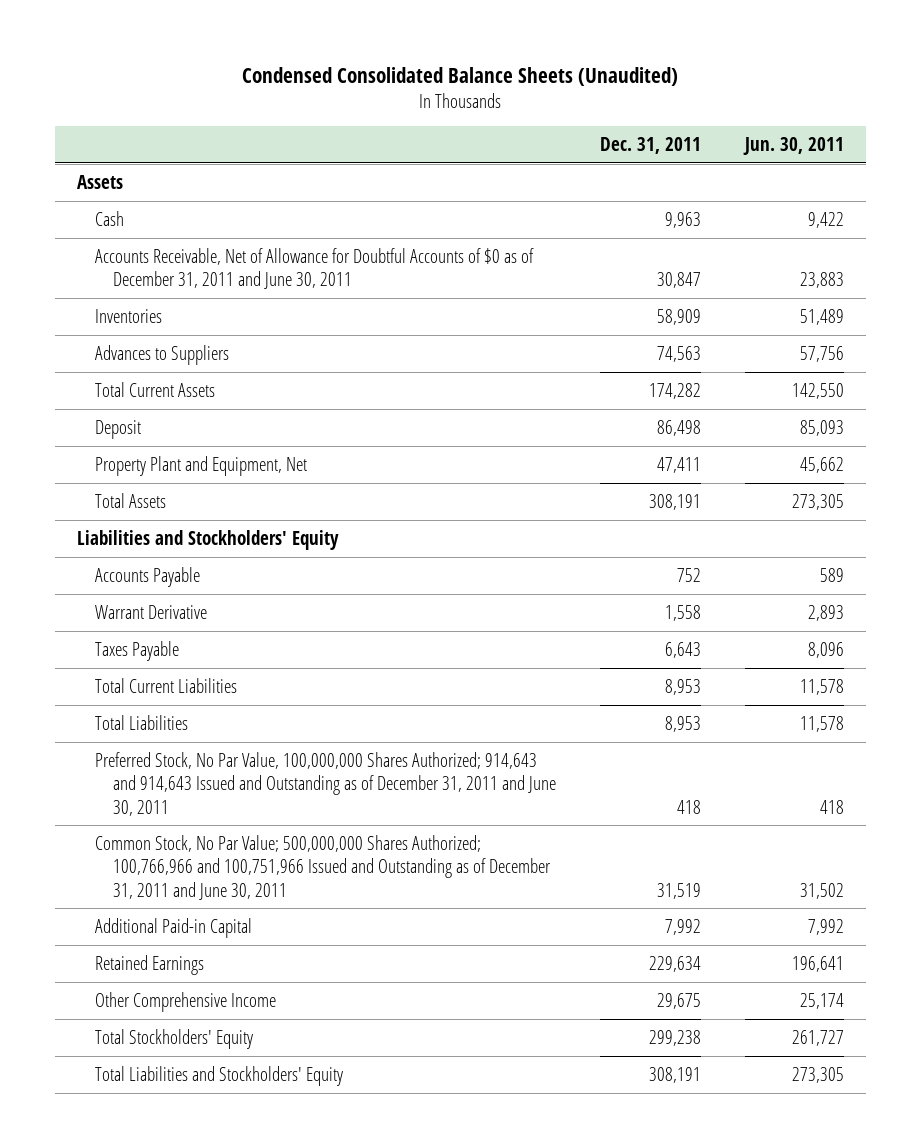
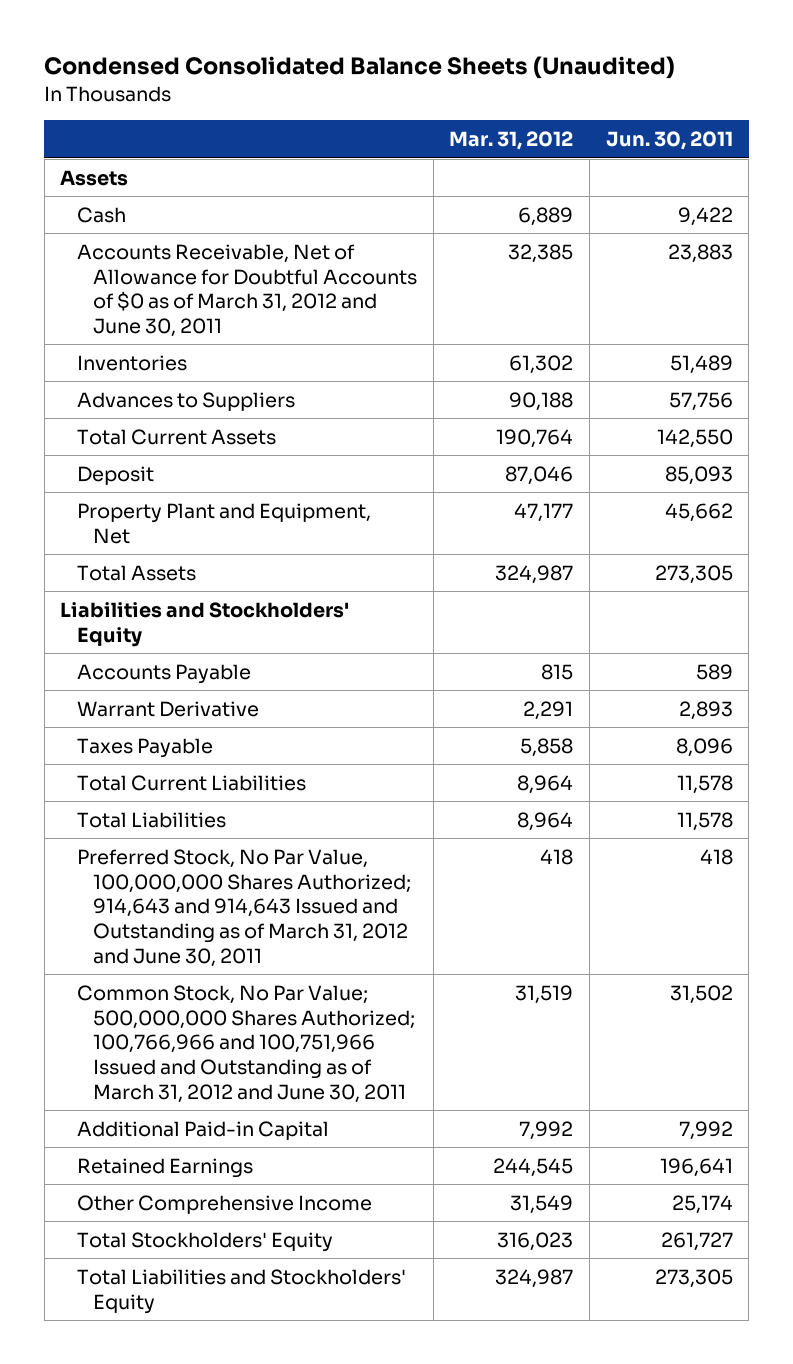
- | Dec. 31, 2011 | Jun. 30, 2011
+ | Mar. 31, 2012 | Jun. 30, 2011
- Accounts Receivable, Net of Allowance for Doubtful Accounts of $0 as of December 31, 2011 and June 30, 2011 | 30,847 | 23,883
+ Accounts Receivable, Net of Allowance for Doubtful Accounts of $0 as of March 31, 2012 and June 30, 2011 | 32,385 | 23,883
- Preferred Stock, No Par Value, 100,000,000 Shares Authorized; 914,643 and 914,643 Issued and Outstanding as of December 31, 2011 and June 30, 2011 | 418 | 418
- Common Stock, No Par Value; 500,000,000 Shares Authorized; 100,766,966 and 100,751,966 Issued and Outstanding as of December 31, 2011 and June 30, 2011 | 31,519 | 31,502
+ Preferred Stock, No Par Value, 100,000,000 Shares Authorized; 914,643 and 914,643 Issued and Outstanding as of March 31, 2012 and June 30, 2011 | 418 | 418
+ Common Stock, No Par Value; 500,000,000 Shares Authorized; 100,766,966 and 100,751,966 Issued and Outstanding as of March 31, 2012 and June 30, 2011 | 31,519 | 31,502

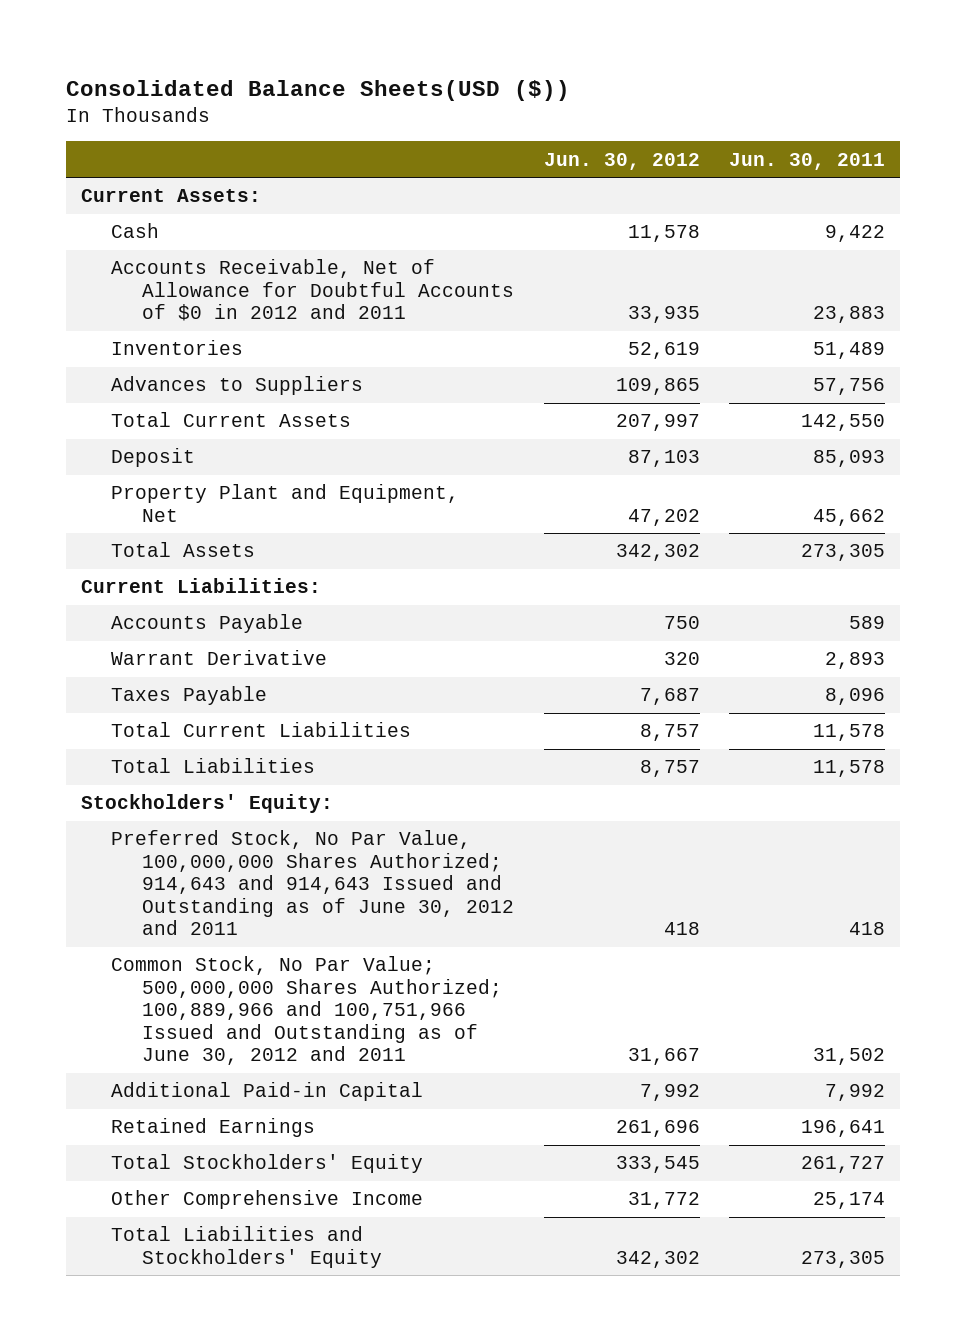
- Condensed Consolidated Balance Sheets (Unaudited)
+ Consolidated Balance Sheets(USD ($))
- | Mar. 31, 2012 | Jun. 30, 2011
+ | Jun. 30, 2012 | Jun. 30, 2011
- Assets
+ Current Assets:
- Accounts Receivable, Net of Allowance for Doubtful Accounts of $0 as of March 31, 2012 and June 30, 2011 | 32,385 | 23,883
+ Accounts Receivable, Net of Allowance for Doubtful Accounts of $0 in 2012 and 2011 | 33,935 | 23,883
- Liabilities and Stockholders' Equity
+ Current Liabilities:
- Preferred Stock, No Par Value, 100,000,000 Shares Authorized; 914,643 and 914,643 Issued and Outstanding as of March 31, 2012 and June 30, 2011 | 418 | 418
- Common Stock, No Par Value; 500,000,000 Shares Authorized; 100,766,966 and 100,751,966 Issued and Outstanding as of March 31, 2012 and June 30, 2011 | 31,519 | 31,502
+ Stockholders' Equity:
+ Preferred Stock, No Par Value, 100,000,000 Shares Authorized; 914,643 and 914,643 Issued and Outstanding as of June 30, 2012 and 2011 | 418 | 418
+ Common Stock, No Par Value; 500,000,000 Shares Authorized; 100,889,966 and 100,751,966 Issued and Outstanding as of June 30, 2012 and 2011 | 31,667 | 31,502
moved down: Other Comprehensive Income | 31,772 | 25,174

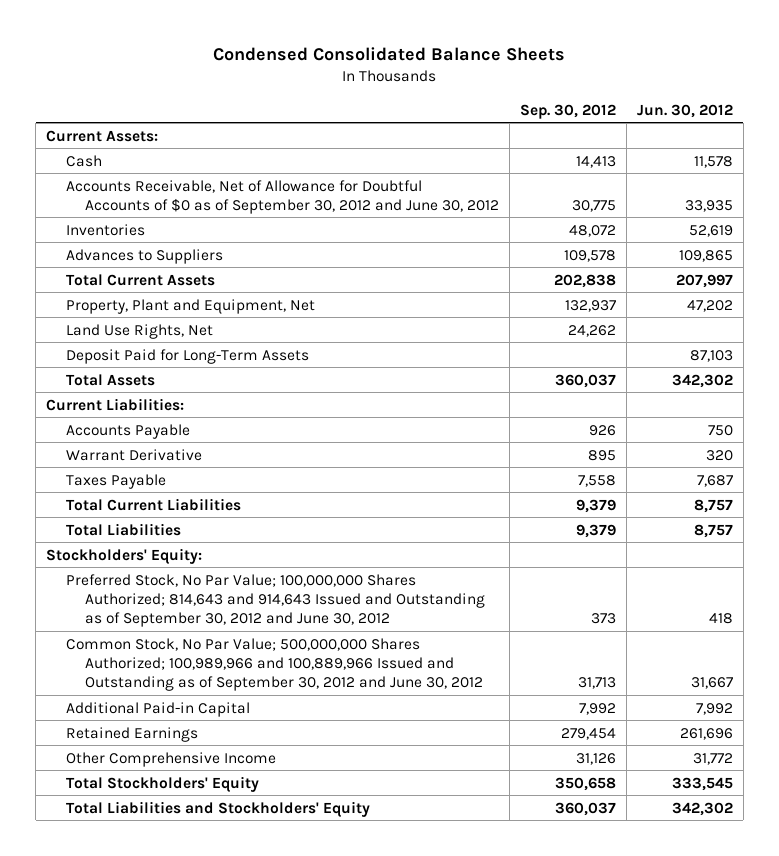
- Consolidated Balance Sheets(USD ($))
+ Condensed Consolidated Balance Sheets
- | Jun. 30, 2012 | Jun. 30, 2011
+ | Sep. 30, 2012 | Jun. 30, 2012
- Accounts Receivable, Net of Allowance for Doubtful Accounts of $0 in 2012 and 2011 | 33,935 | 23,883
+ Accounts Receivable, Net of Allowance for Doubtful Accounts of $0 as of September 30, 2012 and June 30, 2012 | 30,775 | 33,935
- Deposit | 87,103 | 85,093
- Property Plant and Equipment, Net | 47,202 | 45,662
+ Property, Plant and Equipment, Net | 132,937 | 47,202
+ Land Use Rights, Net | 24,262 |
+ Deposit Paid for Long-Term Assets | | 87,103
- Preferred Stock, No Par Value, 100,000,000 Shares Authorized; 914,643 and 914,643 Issued and Outstanding as of June 30, 2012 and 2011 | 418 | 418
- Common Stock, No Par Value; 500,000,000 Shares Authorized; 100,889,966 and 100,751,966 Issued and Outstanding as of June 30, 2012 and 2011 | 31,667 | 31,502
+ Preferred Stock, No Par Value; 100,000,000 Shares Authorized; 814,643 and 914,643 Issued and Outstanding as of September 30, 2012 and June 30, 2012 | 373 | 418
+ Common Stock, No Par Value; 500,000,000 Shares Authorized; 100,989,966 and 100,889,966 Issued and Outstanding as of September 30, 2012 and June 30, 2012 | 31,713 | 31,667
moved down: Total Stockholders' Equity | 350,658 | 333,545

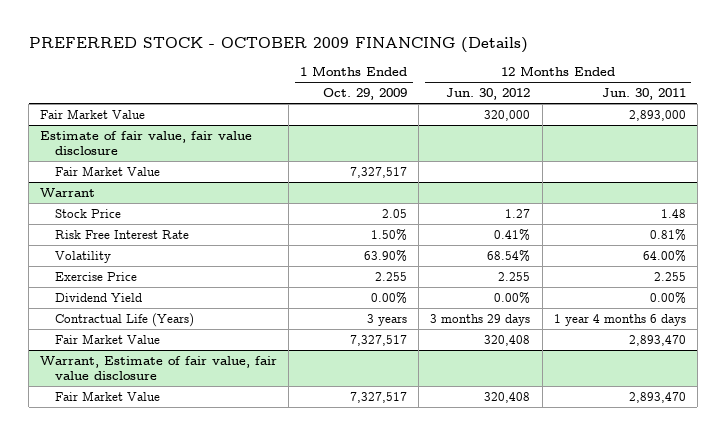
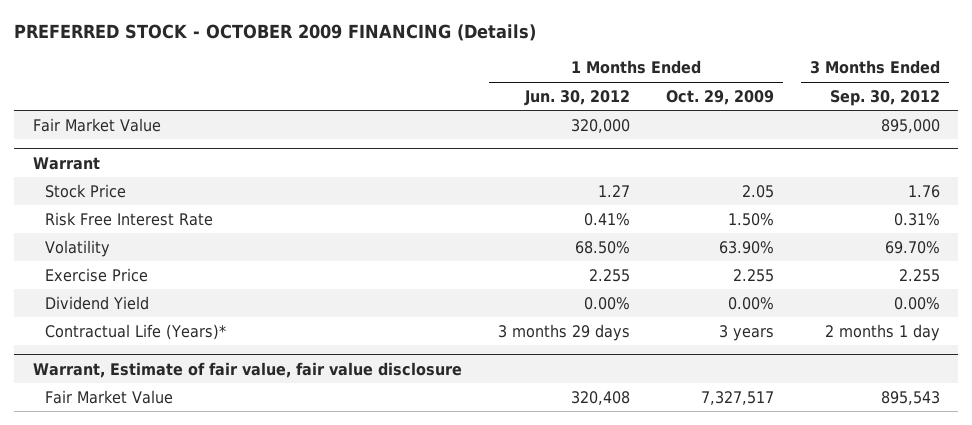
- | 1 Months Ended Oct. 29, 2009 | 12 Months Ended Jun. 30, 2012 | 12 Months Ended Jun. 30, 2011
+ | 1 Months Ended Jun. 30, 2012 | 1 Months Ended Oct. 29, 2009 | 3 Months Ended Sep. 30, 2012
- Estimate of fair value, fair value disclosure
- Fair Market Value | 7,327,517 | |
@ Warrant
- Contractual Life (Years) | 3 years | 3 months 29 days | 1 year 4 months 6 days
- Fair Market Value | 7,327,517 | 320,408 | 2,893,470
+ Contractual Life (Years)* | 3 months 29 days | 3 years | 2 months 1 day

